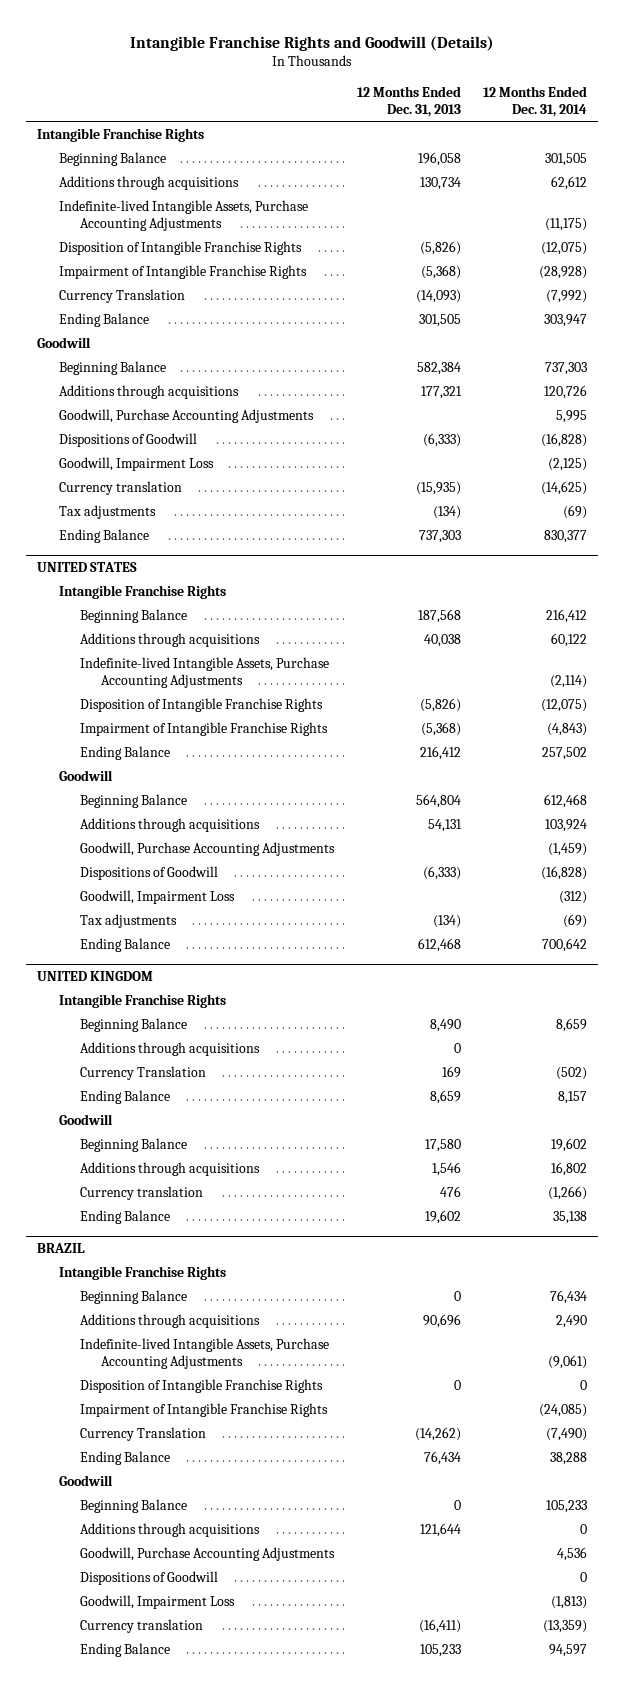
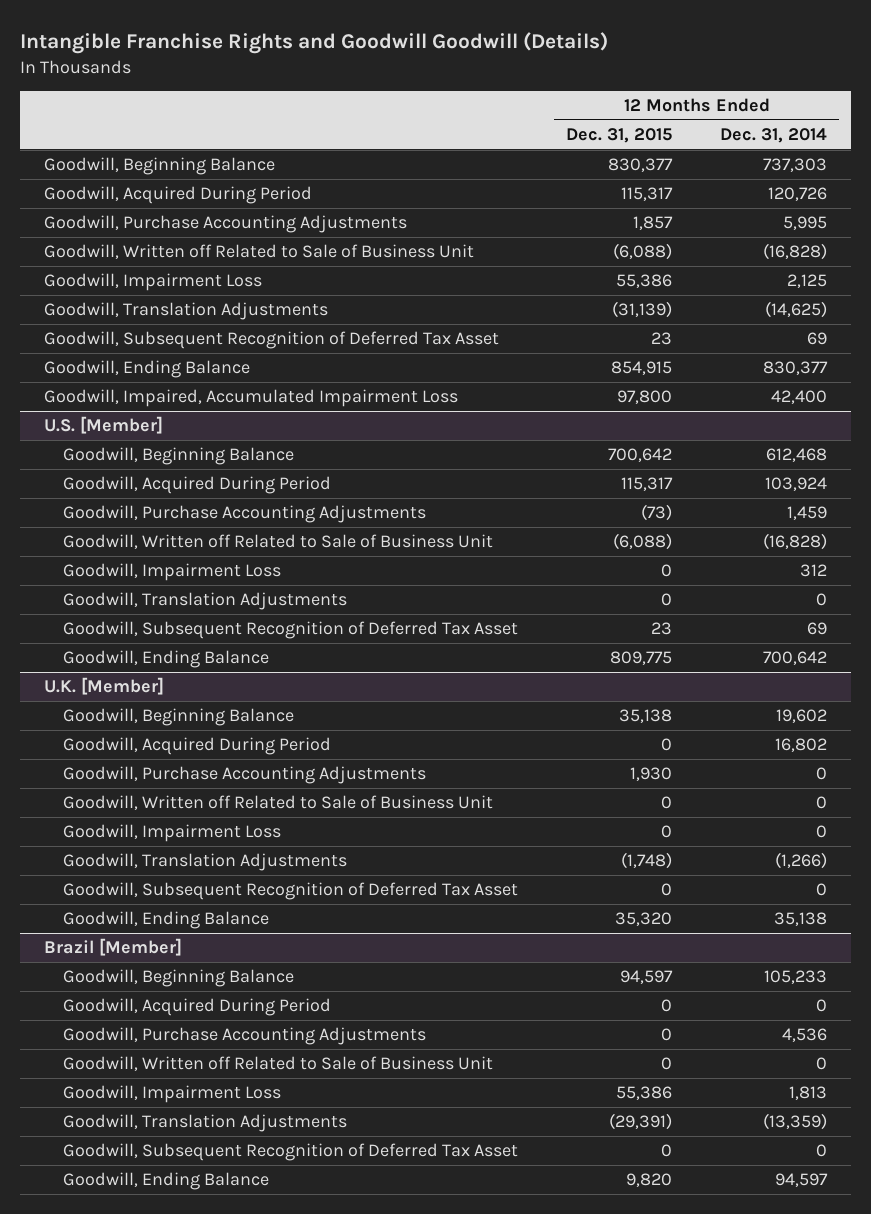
- Intangible Franchise Rights and Goodwill (Details)
+ Intangible Franchise Rights and Goodwill Goodwill (Details)
- | 12 Months Ended Dec. 31, 2013 | 12 Months Ended Dec. 31, 2014
+ | 12 Months Ended Dec. 31, 2015 | 12 Months Ended Dec. 31, 2014
- Intangible Franchise Rights
- Beginning Balance | 196,058 | 301,505
- Additions through acquisitions | 130,734 | 62,612
- Indefinite-lived Intangible Assets, Purchase Accounting Adjustments | | (11,175)
- Disposition of Intangible Franchise Rights | (5,826) | (12,075)
- Impairment of Intangible Franchise Rights | (5,368) | (28,928)
- Currency Translation | (14,093) | (7,992)
- Ending Balance | 301,505 | 303,947
- Goodwill
- Beginning Balance | 582,384 | 737,303
- Additions through acquisitions | 177,321 | 120,726
+ Goodwill, Beginning Balance | 830,377 | 737,303
+ Goodwill, Acquired During Period | 115,317 | 120,726
- Dispositions of Goodwill | (6,333) | (16,828)
- Goodwill, Impairment Loss | | (2,125)
- Currency translation | (15,935) | (14,625)
- Tax adjustments | (134) | (69)
- Ending Balance | 737,303 | 830,377
- UNITED STATES
- Intangible Franchise Rights
- Beginning Balance | 187,568 | 216,412
- Additions through acquisitions | 40,038 | 60,122
- Indefinite-lived Intangible Assets, Purchase Accounting Adjustments | | (2,114)
- Disposition of Intangible Franchise Rights | (5,826) | (12,075)
- Impairment of Intangible Franchise Rights | (5,368) | (4,843)
- Ending Balance | 216,412 | 257,502
- Goodwill
- Beginning Balance | 564,804 | 612,468
- Additions through acquisitions | 54,131 | 103,924
- Goodwill, Purchase Accounting Adjustments | | (1,459)
- Dispositions of Goodwill | (6,333) | (16,828)
- Goodwill, Impairment Loss | | (312)
- Tax adjustments | (134) | (69)
- Ending Balance | 612,468 | 700,642
- UNITED KINGDOM
- Intangible Franchise Rights
- Beginning Balance | 8,490 | 8,659
- Additions through acquisitions | 0 |
- Currency Translation | 169 | (502)
- Ending Balance | 8,659 | 8,157
- Goodwill
- Beginning Balance | 17,580 | 19,602
- Additions through acquisitions | 1,546 | 16,802
- Currency translation | 476 | (1,266)
- Ending Balance | 19,602 | 35,138
- BRAZIL
- Intangible Franchise Rights
- Beginning Balance | 0 | 76,434
- Additions through acquisitions | 90,696 | 2,490
- Indefinite-lived Intangible Assets, Purchase Accounting Adjustments | | (9,061)
- Disposition of Intangible Franchise Rights | 0 | 0
- Impairment of Intangible Franchise Rights | | (24,085)
- Currency Translation | (14,262) | (7,490)
- Ending Balance | 76,434 | 38,288
- Goodwill
- Beginning Balance | 0 | 105,233
- Additions through acquisitions | 121,644 | 0
+ Goodwill, Written off Related to Sale of Business Unit | (6,088) | (16,828)
+ Goodwill, Impairment Loss | 55,386 | 2,125
+ Goodwill, Translation Adjustments | (31,139) | (14,625)
+ Goodwill, Subsequent Recognition of Deferred Tax Asset | 23 | 69
+ Goodwill, Ending Balance | 854,915 | 830,377
+ Goodwill, Impaired, Accumulated Impairment Loss | 97,800 | 42,400
+ U.S. [Member]
+ Goodwill, Beginning Balance | 700,642 | 612,468
+ Goodwill, Acquired During Period | 115,317 | 103,924
+ Goodwill, Purchase Accounting Adjustments | (73) | 1,459
+ Goodwill, Written off Related to Sale of Business Unit | (6,088) | (16,828)
+ Goodwill, Impairment Loss | 0 | 312
+ Goodwill, Translation Adjustments | 0 | 0
+ Goodwill, Subsequent Recognition of Deferred Tax Asset | 23 | 69
+ Goodwill, Ending Balance | 809,775 | 700,642
+ U.K. [Member]
+ Goodwill, Beginning Balance | 35,138 | 19,602
+ Goodwill, Acquired During Period | 0 | 16,802
+ Goodwill, Purchase Accounting Adjustments | 1,930 | 0
+ Goodwill, Written off Related to Sale of Business Unit | 0 | 0
+ Goodwill, Impairment Loss | 0 | 0
+ Goodwill, Translation Adjustments | (1,748) | (1,266)
+ Goodwill, Subsequent Recognition of Deferred Tax Asset | 0 | 0
+ Goodwill, Ending Balance | 35,320 | 35,138
+ Brazil [Member]
+ Goodwill, Beginning Balance | 94,597 | 105,233
+ Goodwill, Acquired During Period | 0 | 0
- Dispositions of Goodwill | | 0
- Goodwill, Impairment Loss | | (1,813)
- Currency translation | (16,411) | (13,359)
- Ending Balance | 105,233 | 94,597
+ Goodwill, Written off Related to Sale of Business Unit | 0 | 0
+ Goodwill, Impairment Loss | 55,386 | 1,813
+ Goodwill, Translation Adjustments | (29,391) | (13,359)
+ Goodwill, Subsequent Recognition of Deferred Tax Asset | 0 | 0
+ Goodwill, Ending Balance | 9,820 | 94,597

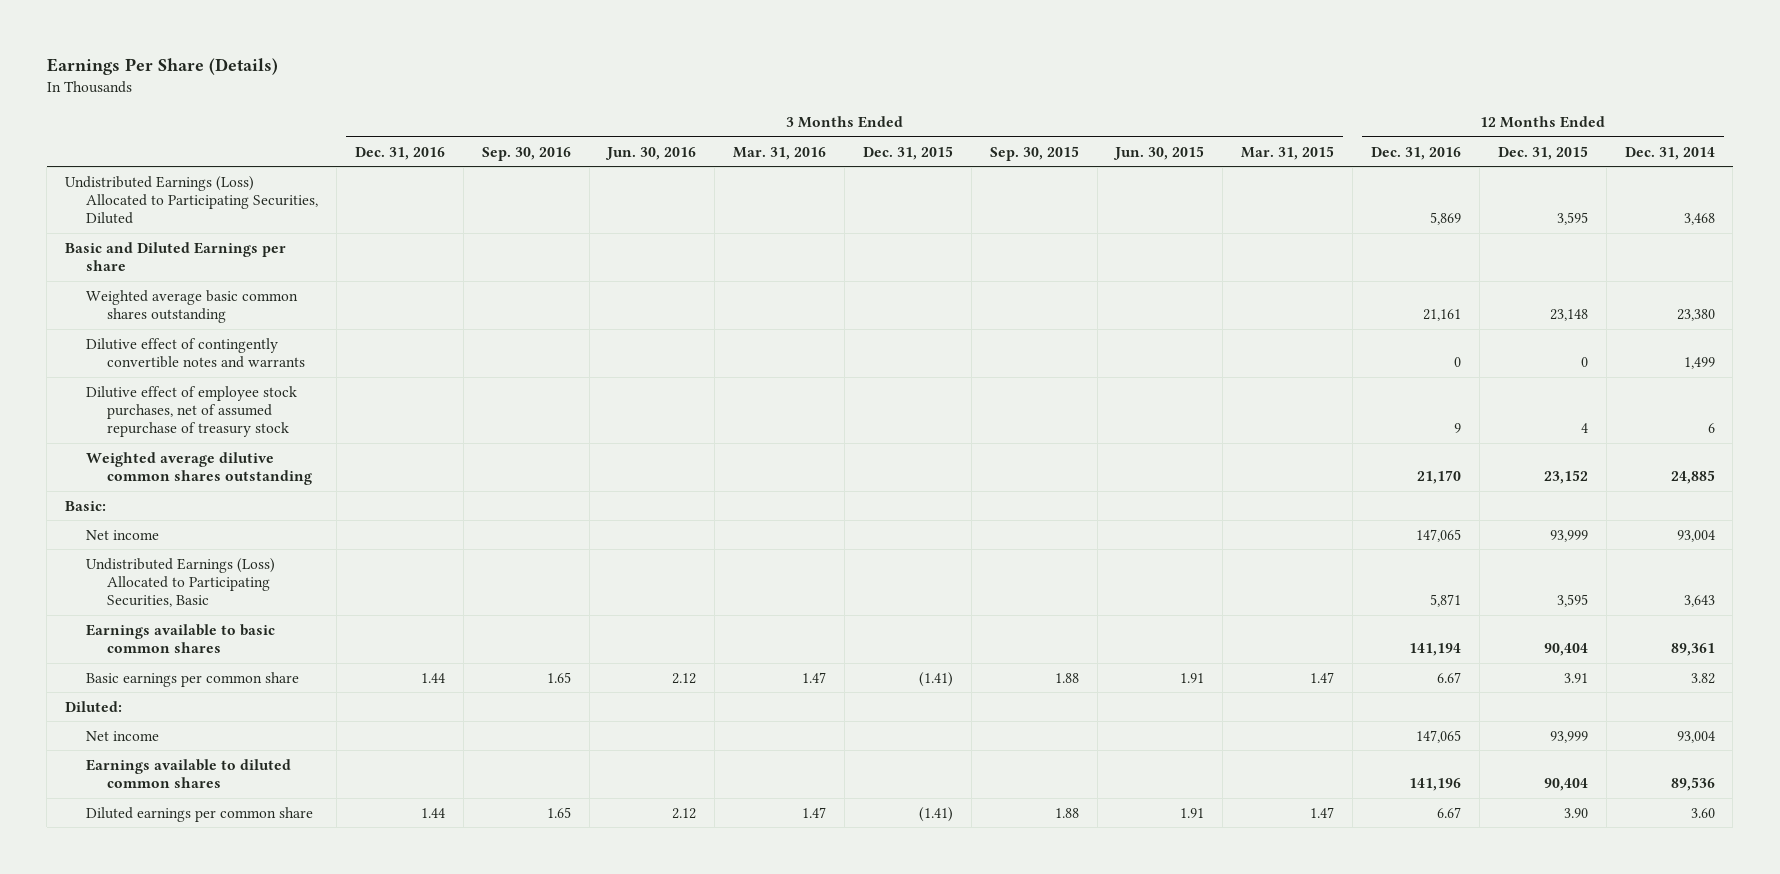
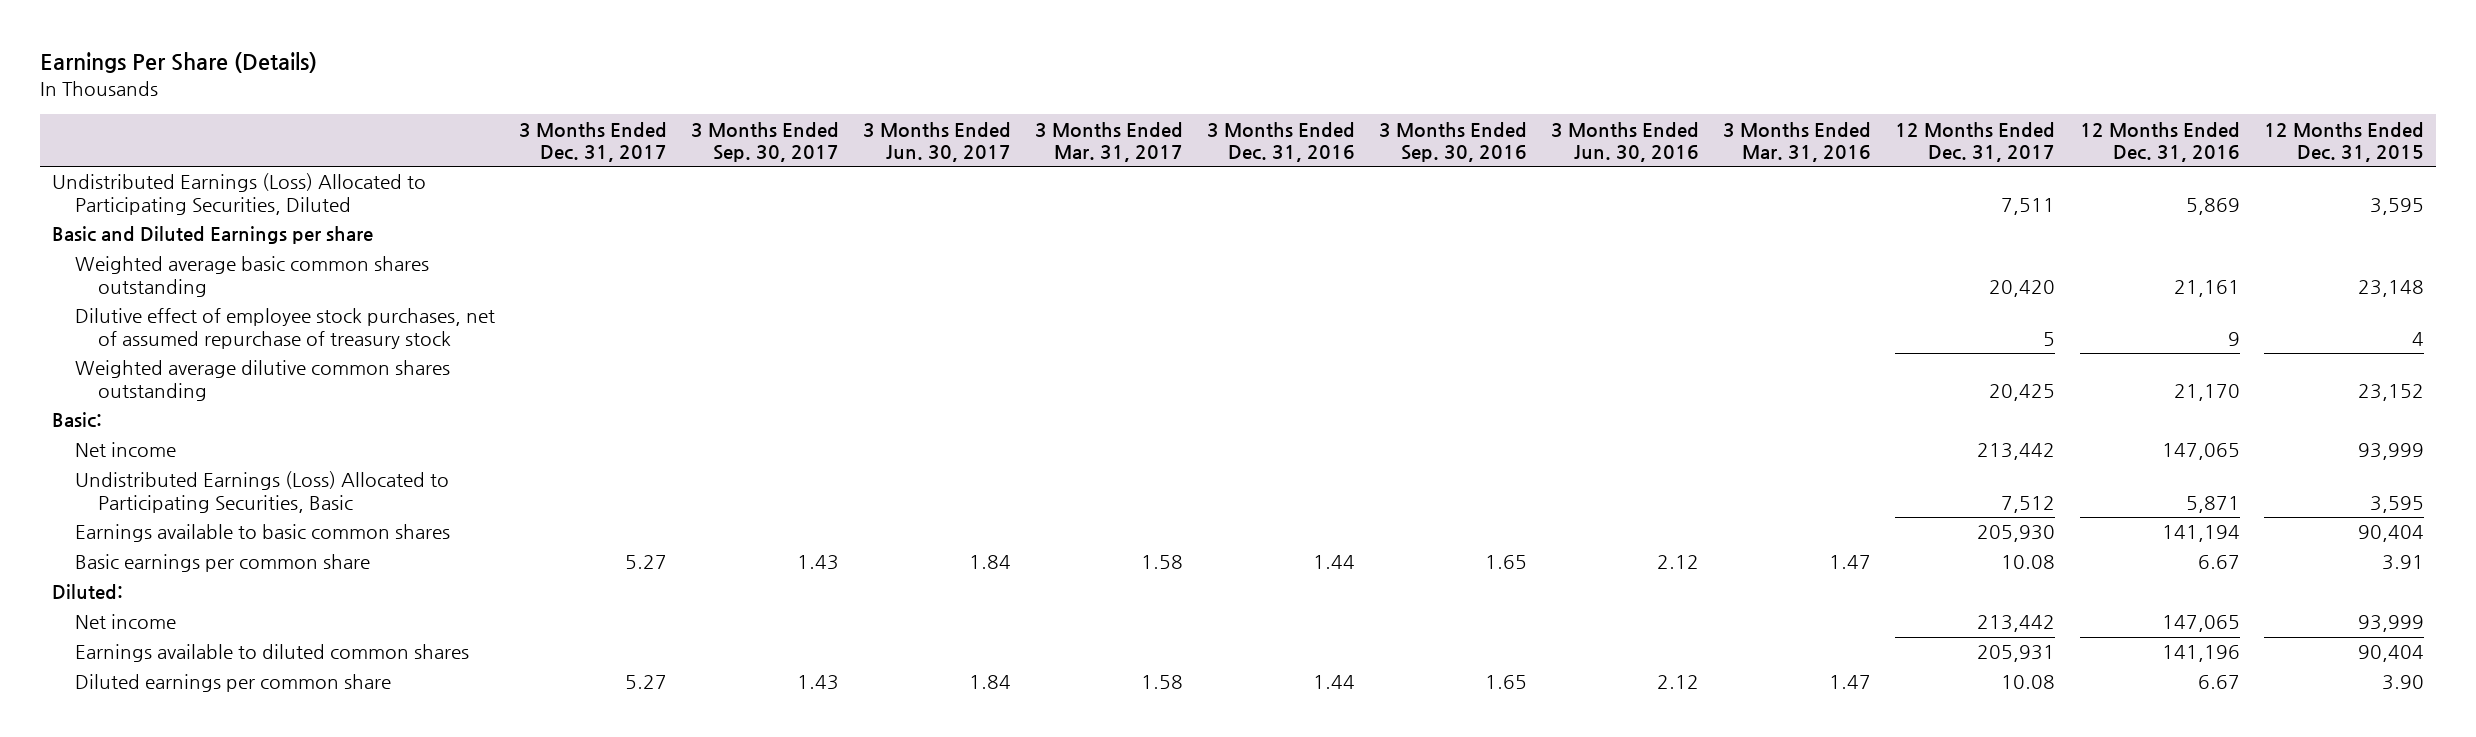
- | 3 Months Ended Dec. 31, 2016 | 3 Months Ended Sep. 30, 2016 | 3 Months Ended Jun. 30, 2016 | 3 Months Ended Mar. 31, 2016 | 3 Months Ended Dec. 31, 2015 | 3 Months Ended Sep. 30, 2015 | 3 Months Ended Jun. 30, 2015 | 3 Months Ended Mar. 31, 2015 | 12 Months Ended Dec. 31, 2016 | 12 Months Ended Dec. 31, 2015 | 12 Months Ended Dec. 31, 2014
+ | 3 Months Ended Dec. 31, 2017 | 3 Months Ended Sep. 30, 2017 | 3 Months Ended Jun. 30, 2017 | 3 Months Ended Mar. 31, 2017 | 3 Months Ended Dec. 31, 2016 | 3 Months Ended Sep. 30, 2016 | 3 Months Ended Jun. 30, 2016 | 3 Months Ended Mar. 31, 2016 | 12 Months Ended Dec. 31, 2017 | 12 Months Ended Dec. 31, 2016 | 12 Months Ended Dec. 31, 2015
- Dilutive effect of contingently convertible notes and warrants | | | | | | | | | 0 | 0 | 1,499

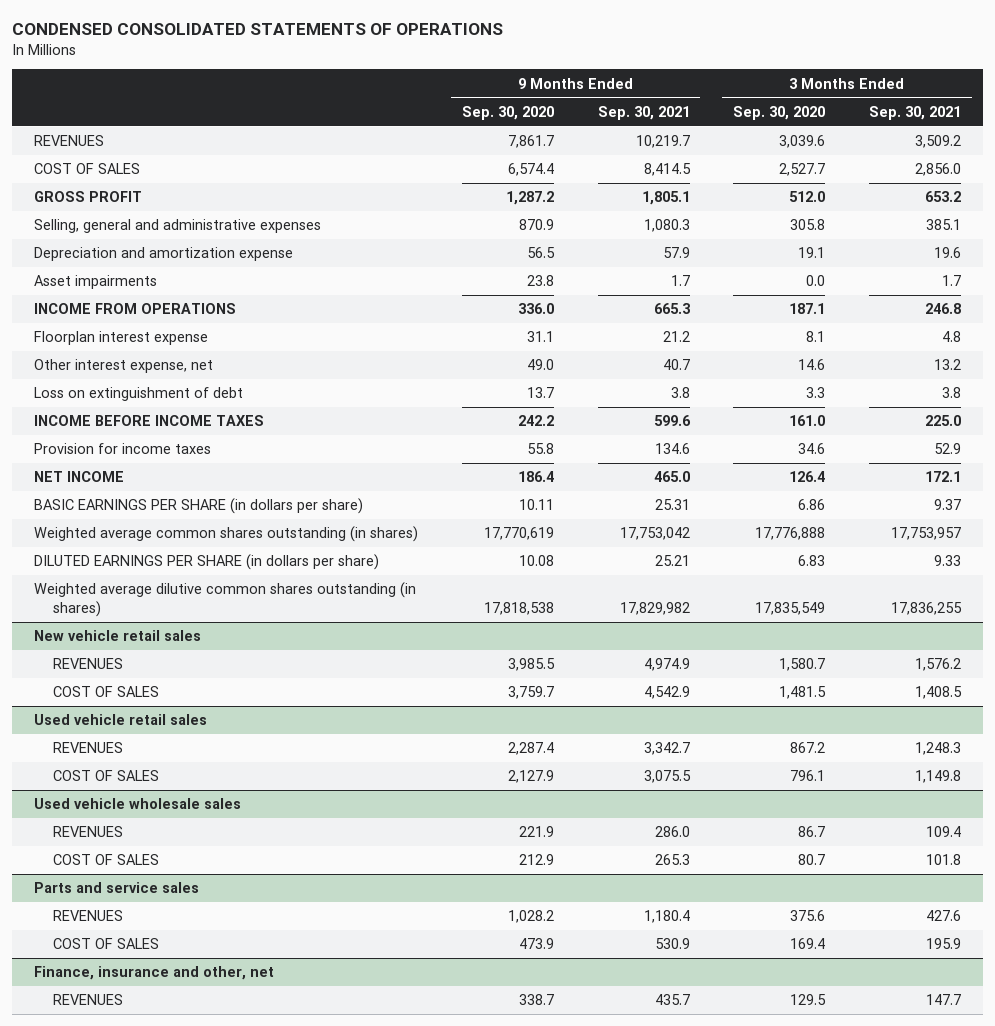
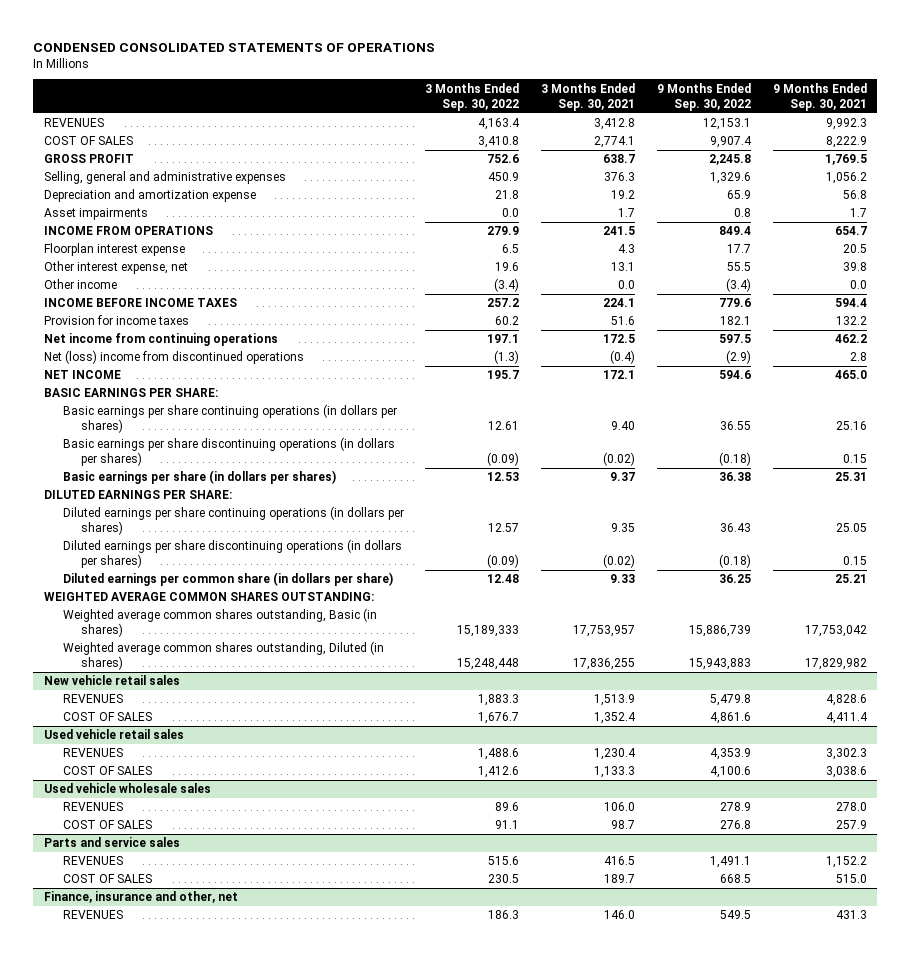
- | 9 Months Ended Sep. 30, 2020 | 9 Months Ended Sep. 30, 2021 | 3 Months Ended Sep. 30, 2020 | 3 Months Ended Sep. 30, 2021
+ | 3 Months Ended Sep. 30, 2022 | 3 Months Ended Sep. 30, 2021 | 9 Months Ended Sep. 30, 2022 | 9 Months Ended Sep. 30, 2021
- REVENUES | 7,861.7 | 10,219.7 | 3,039.6 | 3,509.2
- COST OF SALES | 6,574.4 | 8,414.5 | 2,527.7 | 2,856.0
- GROSS PROFIT | 1,287.2 | 1,805.1 | 512.0 | 653.2
- Selling, general and administrative expenses | 870.9 | 1,080.3 | 305.8 | 385.1
- Depreciation and amortization expense | 56.5 | 57.9 | 19.1 | 19.6
+ REVENUES | 4,163.4 | 3,412.8 | 12,153.1 | 9,992.3
+ COST OF SALES | 3,410.8 | 2,774.1 | 9,907.4 | 8,222.9
+ GROSS PROFIT | 752.6 | 638.7 | 2,245.8 | 1,769.5
+ Selling, general and administrative expenses | 450.9 | 376.3 | 1,329.6 | 1,056.2
+ Depreciation and amortization expense | 21.8 | 19.2 | 65.9 | 56.8
- INCOME FROM OPERATIONS | 336.0 | 665.3 | 187.1 | 246.8
- Floorplan interest expense | 31.1 | 21.2 | 8.1 | 4.8
- Other interest expense, net | 49.0 | 40.7 | 14.6 | 13.2
- Loss on extinguishment of debt | 13.7 | 3.8 | 3.3 | 3.8
- INCOME BEFORE INCOME TAXES | 242.2 | 599.6 | 161.0 | 225.0
- Provision for income taxes | 55.8 | 134.6 | 34.6 | 52.9
+ INCOME FROM OPERATIONS | 279.9 | 241.5 | 849.4 | 654.7
+ Floorplan interest expense | 6.5 | 4.3 | 17.7 | 20.5
+ Other interest expense, net | 19.6 | 13.1 | 55.5 | 39.8
+ Other income | (3.4) | 0.0 | (3.4) | 0.0
+ INCOME BEFORE INCOME TAXES | 257.2 | 224.1 | 779.6 | 594.4
+ Provision for income taxes | 60.2 | 51.6 | 182.1 | 132.2
+ Net income from continuing operations | 197.1 | 172.5 | 597.5 | 462.2
+ Net (loss) income from discontinued operations | (1.3) | (0.4) | (2.9) | 2.8
- BASIC EARNINGS PER SHARE (in dollars per share) | 10.11 | 25.31 | 6.86 | 9.37
- Weighted average common shares outstanding (in shares) | 17,770,619 | 17,753,042 | 17,776,888 | 17,753,957
- DILUTED EARNINGS PER SHARE (in dollars per share) | 10.08 | 25.21 | 6.83 | 9.33
- Weighted average dilutive common shares outstanding (in shares) | 17,818,538 | 17,829,982 | 17,835,549 | 17,836,255
+ BASIC EARNINGS PER SHARE:
+ Basic earnings per share continuing operations (in dollars per shares) | 12.61 | 9.40 | 36.55 | 25.16
+ Basic earnings per share discontinuing operations (in dollars per shares) | (0.09) | (0.02) | (0.18) | 0.15
+ Basic earnings per share (in dollars per shares) | 12.53 | 9.37 | 36.38 | 25.31
+ DILUTED EARNINGS PER SHARE:
+ Diluted earnings per share continuing operations (in dollars per shares) | 12.57 | 9.35 | 36.43 | 25.05
+ Diluted earnings per share discontinuing operations (in dollars per shares) | (0.09) | (0.02) | (0.18) | 0.15
+ Diluted earnings per common share (in dollars per share) | 12.48 | 9.33 | 36.25 | 25.21
+ WEIGHTED AVERAGE COMMON SHARES OUTSTANDING:
+ Weighted average common shares outstanding, Basic (in shares) | 15,189,333 | 17,753,957 | 15,886,739 | 17,753,042
+ Weighted average common shares outstanding, Diluted (in shares) | 15,248,448 | 17,836,255 | 15,943,883 | 17,829,982
@ New vehicle retail sales
- REVENUES | 3,985.5 | 4,974.9 | 1,580.7 | 1,576.2
- COST OF SALES | 3,759.7 | 4,542.9 | 1,481.5 | 1,408.5
+ REVENUES | 1,883.3 | 1,513.9 | 5,479.8 | 4,828.6
+ COST OF SALES | 1,676.7 | 1,352.4 | 4,861.6 | 4,411.4
@ Used vehicle retail sales
- REVENUES | 2,287.4 | 3,342.7 | 867.2 | 1,248.3
- COST OF SALES | 2,127.9 | 3,075.5 | 796.1 | 1,149.8
+ REVENUES | 1,488.6 | 1,230.4 | 4,353.9 | 3,302.3
+ COST OF SALES | 1,412.6 | 1,133.3 | 4,100.6 | 3,038.6
@ Used vehicle wholesale sales
- REVENUES | 221.9 | 286.0 | 86.7 | 109.4
- COST OF SALES | 212.9 | 265.3 | 80.7 | 101.8
+ REVENUES | 89.6 | 106.0 | 278.9 | 278.0
+ COST OF SALES | 91.1 | 98.7 | 276.8 | 257.9
@ Parts and service sales
- REVENUES | 1,028.2 | 1,180.4 | 375.6 | 427.6
- COST OF SALES | 473.9 | 530.9 | 169.4 | 195.9
+ REVENUES | 515.6 | 416.5 | 1,491.1 | 1,152.2
+ COST OF SALES | 230.5 | 189.7 | 668.5 | 515.0
@ Finance, insurance and other, net
- REVENUES | 338.7 | 435.7 | 129.5 | 147.7
+ REVENUES | 186.3 | 146.0 | 549.5 | 431.3

